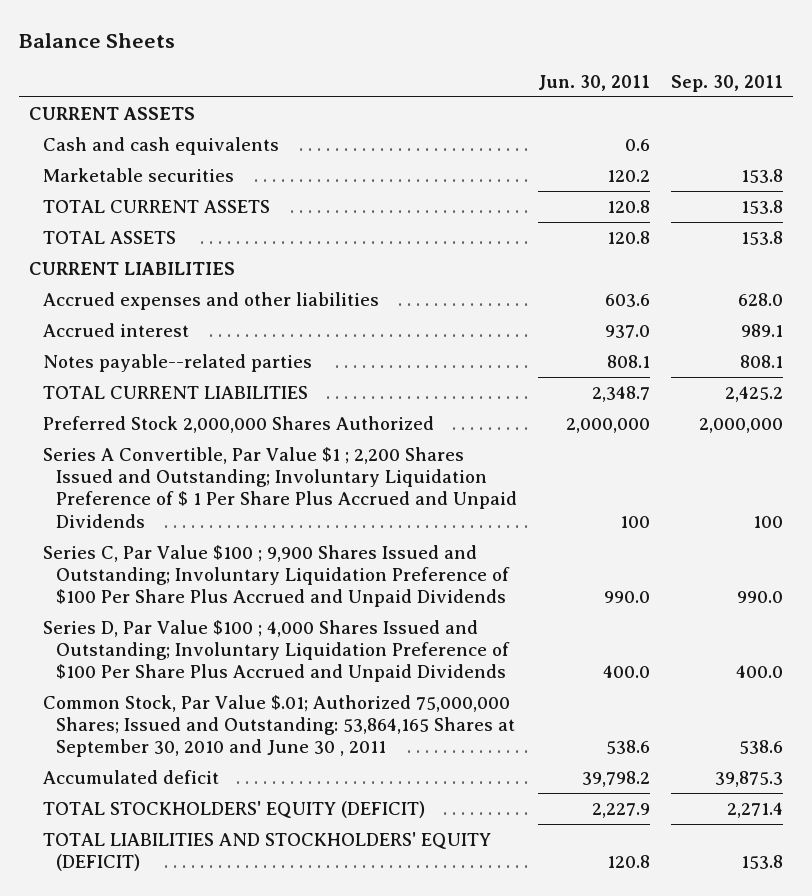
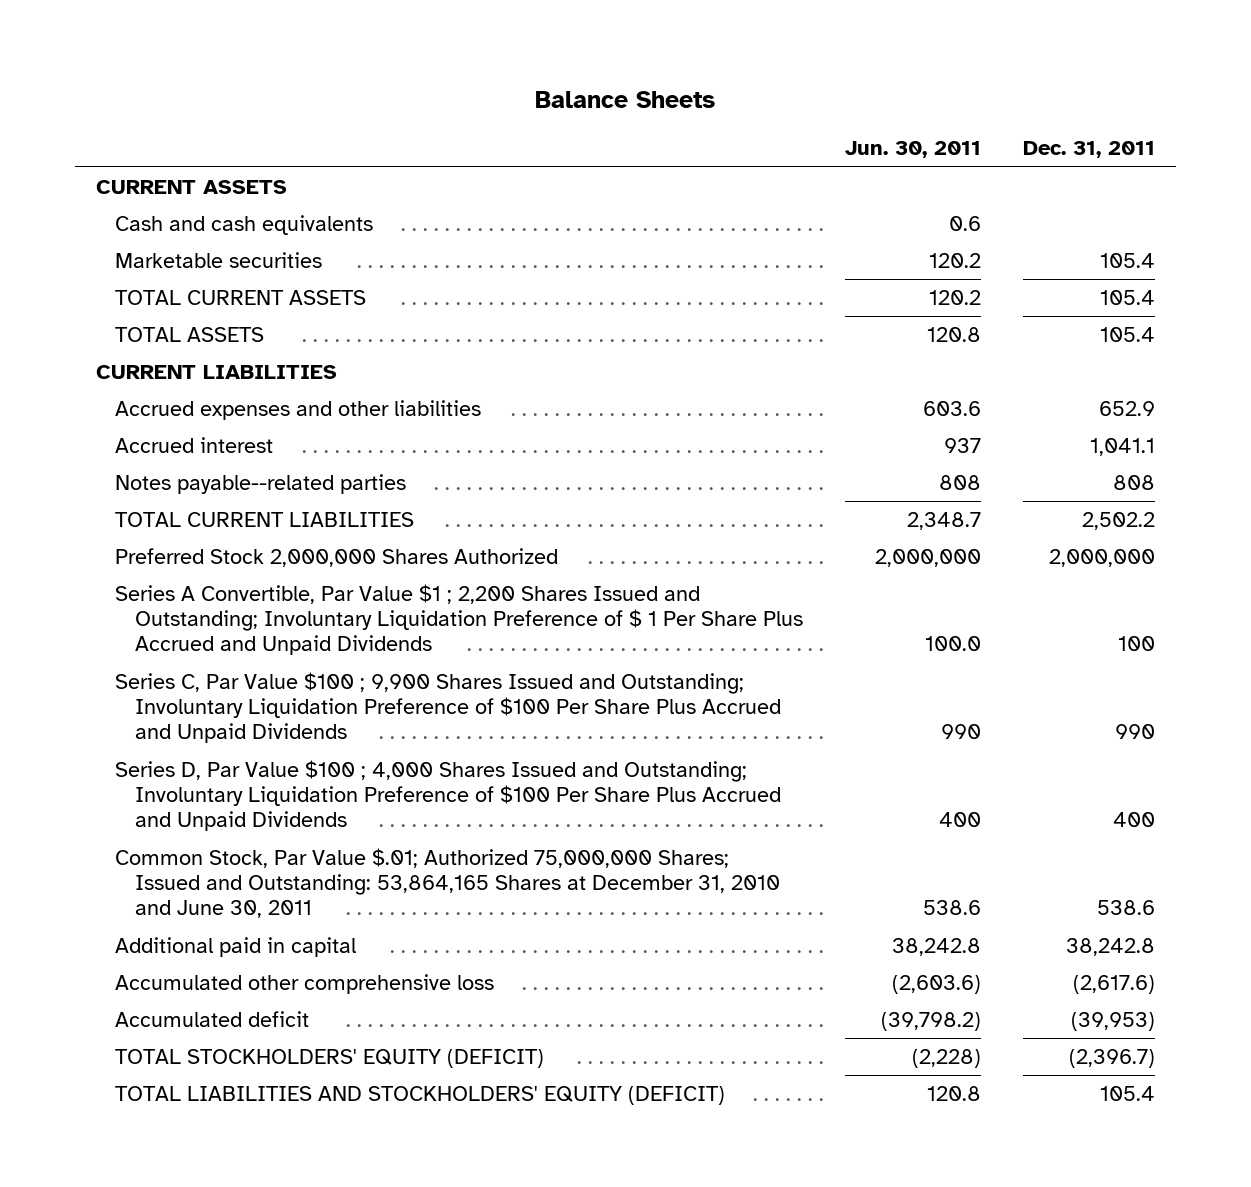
- | Jun. 30, 2011 | Sep. 30, 2011
+ | Jun. 30, 2011 | Dec. 31, 2011
- TOTAL CURRENT ASSETS | 120.8 | 153.8
+ TOTAL CURRENT ASSETS | 120.2 | 105.4
- Accrued interest | 937.0 | 989.1
- Notes payable--related parties | 808.1 | 808.1
+ Accrued interest | 937 | 1,041.1
+ Notes payable--related parties | 808 | 808
- Series A Convertible, Par Value $1 ; 2,200 Shares Issued and Outstanding; Involuntary Liquidation Preference of $ 1 Per Share Plus Accrued and Unpaid Dividends | 100 | 100
- Series C, Par Value $100 ; 9,900 Shares Issued and Outstanding; Involuntary Liquidation Preference of $100 Per Share Plus Accrued and Unpaid Dividends | 990.0 | 990.0
- Series D, Par Value $100 ; 4,000 Shares Issued and Outstanding; Involuntary Liquidation Preference of $100 Per Share Plus Accrued and Unpaid Dividends | 400.0 | 400.0
- Common Stock, Par Value $.01; Authorized 75,000,000 Shares; Issued and Outstanding: 53,864,165 Shares at September 30, 2010 and June 30 , 2011 | 538.6 | 538.6
- Accumulated deficit | 39,798.2 | 39,875.3
- TOTAL STOCKHOLDERS' EQUITY (DEFICIT) | 2,227.9 | 2,271.4
+ Series A Convertible, Par Value $1 ; 2,200 Shares Issued and Outstanding; Involuntary Liquidation Preference of $ 1 Per Share Plus Accrued and Unpaid Dividends | 100.0 | 100
+ Series C, Par Value $100 ; 9,900 Shares Issued and Outstanding; Involuntary Liquidation Preference of $100 Per Share Plus Accrued and Unpaid Dividends | 990 | 990
+ Series D, Par Value $100 ; 4,000 Shares Issued and Outstanding; Involuntary Liquidation Preference of $100 Per Share Plus Accrued and Unpaid Dividends | 400 | 400
+ Common Stock, Par Value $.01; Authorized 75,000,000 Shares; Issued and Outstanding: 53,864,165 Shares at December 31, 2010 and June 30, 2011 | 538.6 | 538.6
+ Additional paid in capital | 38,242.8 | 38,242.8
+ Accumulated other comprehensive loss | (2,603.6) | (2,617.6)
+ Accumulated deficit | (39,798.2) | (39,953)
+ TOTAL STOCKHOLDERS' EQUITY (DEFICIT) | (2,228) | (2,396.7)

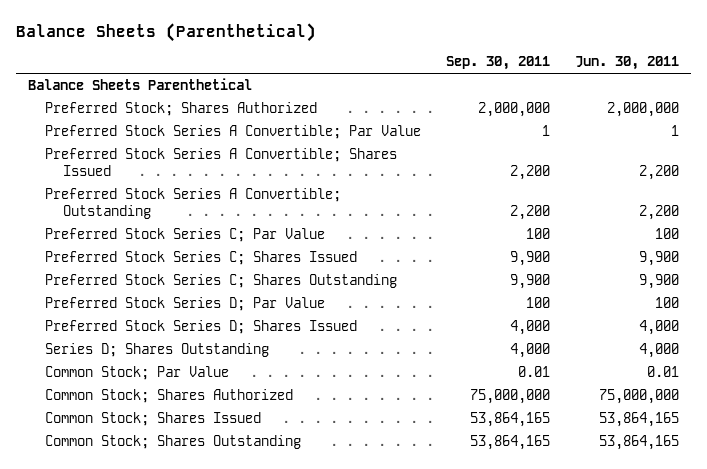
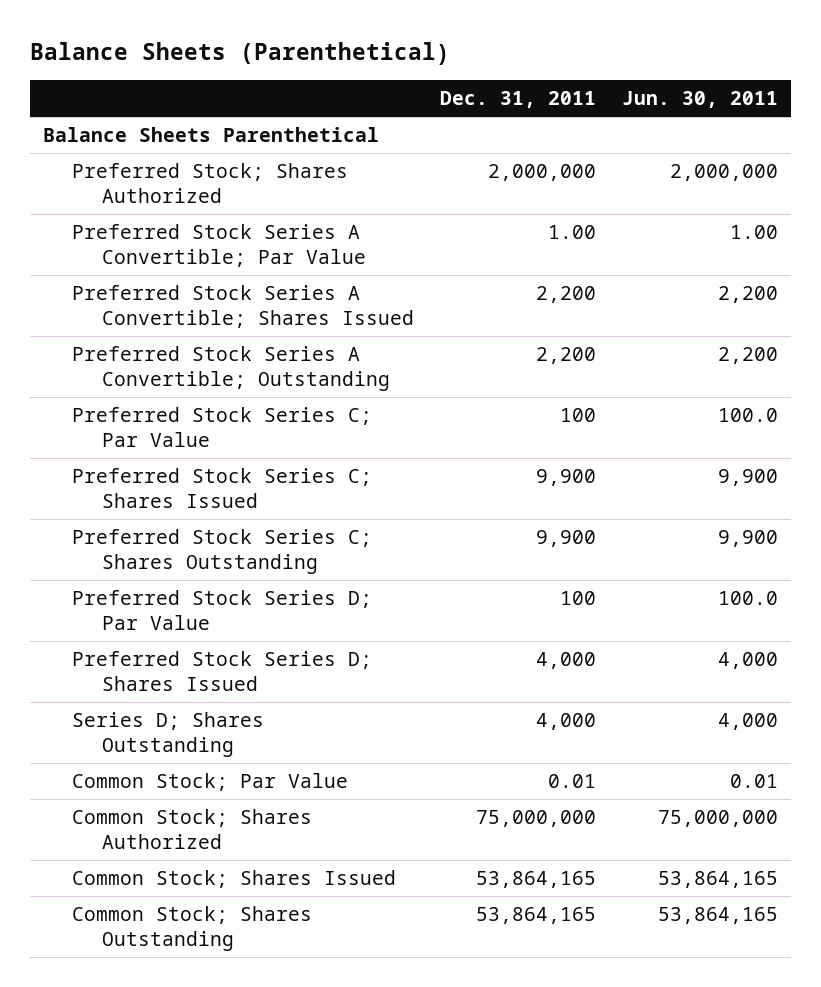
- | Sep. 30, 2011 | Jun. 30, 2011
+ | Dec. 31, 2011 | Jun. 30, 2011
- Preferred Stock Series A Convertible; Par Value | 1 | 1
+ Preferred Stock Series A Convertible; Par Value | 1.00 | 1.00
- Preferred Stock Series C; Par Value | 100 | 100
+ Preferred Stock Series C; Par Value | 100 | 100.0
- Preferred Stock Series D; Par Value | 100 | 100
+ Preferred Stock Series D; Par Value | 100 | 100.0

